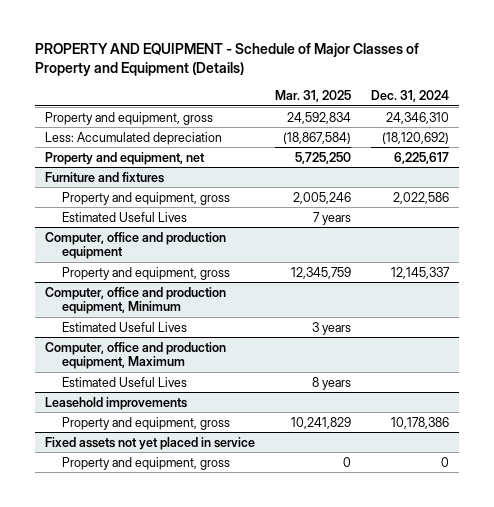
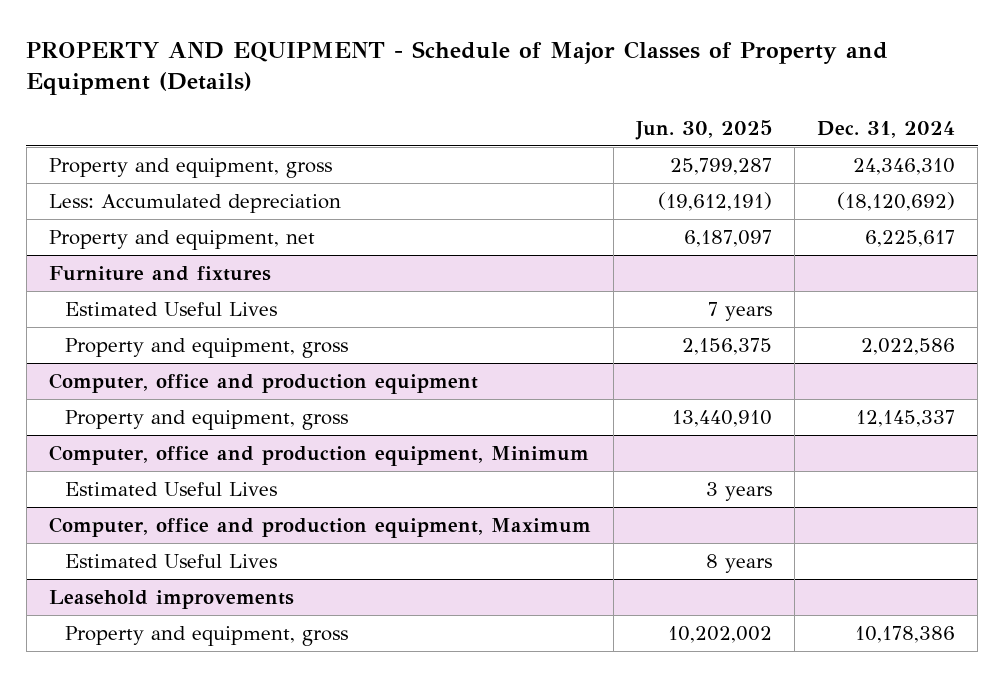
- | Mar. 31, 2025 | Dec. 31, 2024
+ | Jun. 30, 2025 | Dec. 31, 2024
@ Furniture and fixtures
moved down: Property and equipment, gross | 2,156,375 | 2,022,586
- Fixed assets not yet placed in service
- Property and equipment, gross | 0 | 0

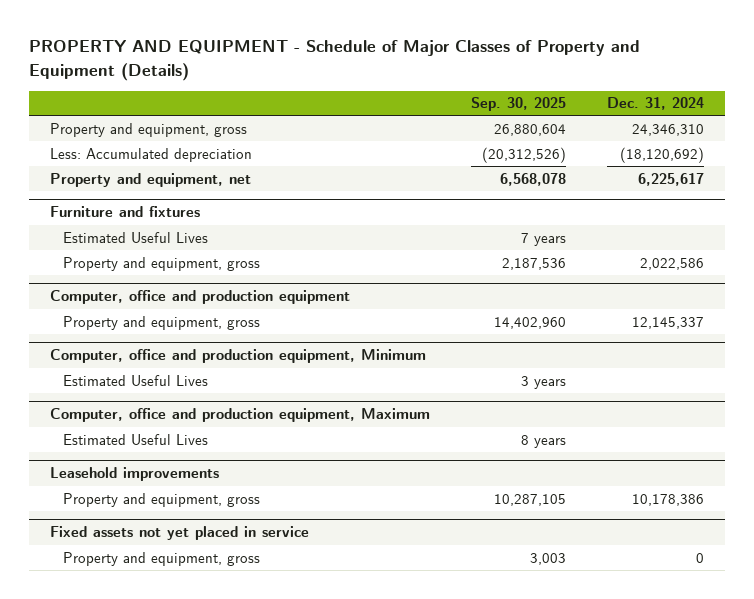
- | Jun. 30, 2025 | Dec. 31, 2024
+ | Sep. 30, 2025 | Dec. 31, 2024
+ Fixed assets not yet placed in service
+ Property and equipment, gross | 3,003 | 0

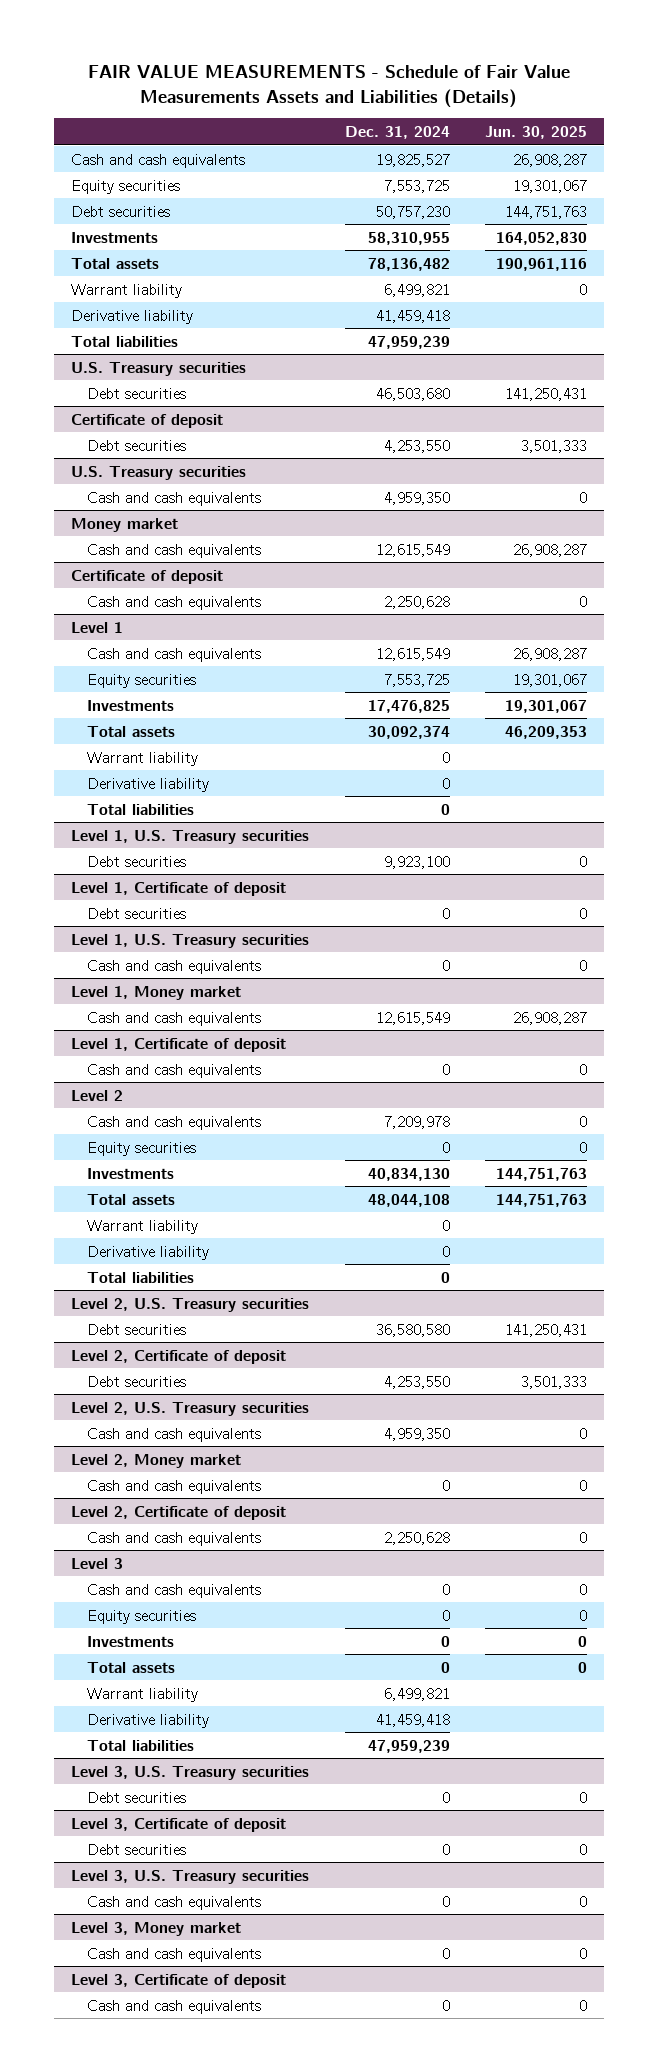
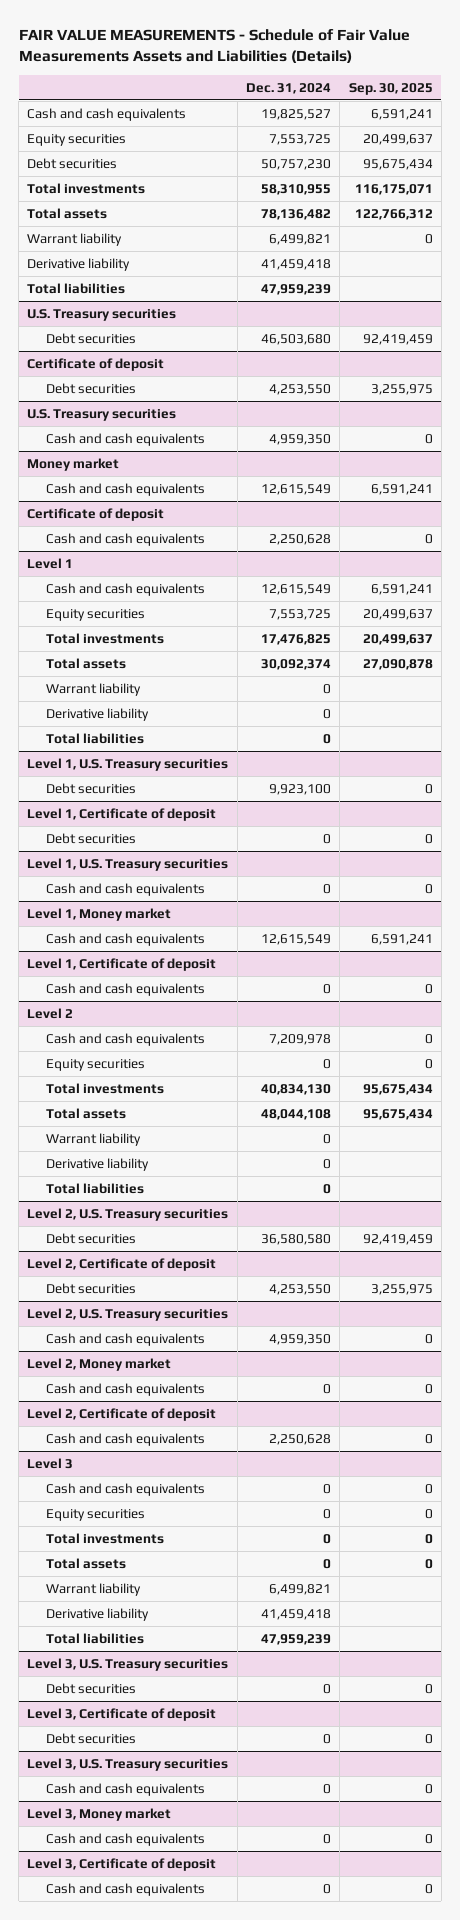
- | Dec. 31, 2024 | Jun. 30, 2025
+ | Dec. 31, 2024 | Sep. 30, 2025
- Investments | 58,310,955 | 164,052,830
+ Total investments | 58,310,955 | 116,175,071
@ Level 1
- Investments | 17,476,825 | 19,301,067
+ Total investments | 17,476,825 | 20,499,637
@ Level 2
- Investments | 40,834,130 | 144,751,763
+ Total investments | 40,834,130 | 95,675,434
@ Level 3
- Investments | 0 | 0
+ Total investments | 0 | 0

